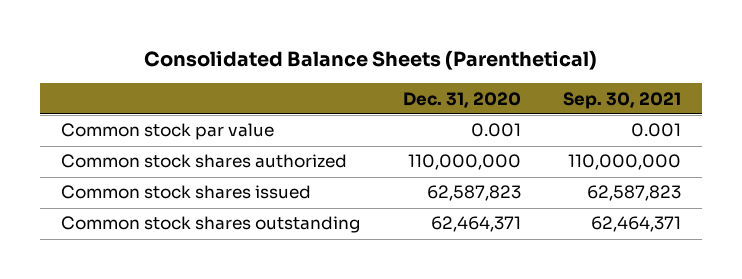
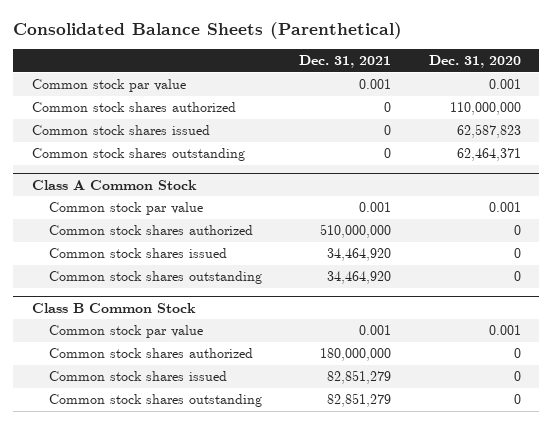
- | Dec. 31, 2020 | Sep. 30, 2021
+ | Dec. 31, 2021 | Dec. 31, 2020
+ Class A Common Stock
+ Common stock par value | 0.001 | 0.001
+ Common stock shares authorized | 510,000,000 | 0
+ Common stock shares issued | 34,464,920 | 0
+ Common stock shares outstanding | 34,464,920 | 0
+ Class B Common Stock
+ Common stock par value | 0.001 | 0.001
+ Common stock shares authorized | 180,000,000 | 0
+ Common stock shares issued | 82,851,279 | 0
+ Common stock shares outstanding | 82,851,279 | 0

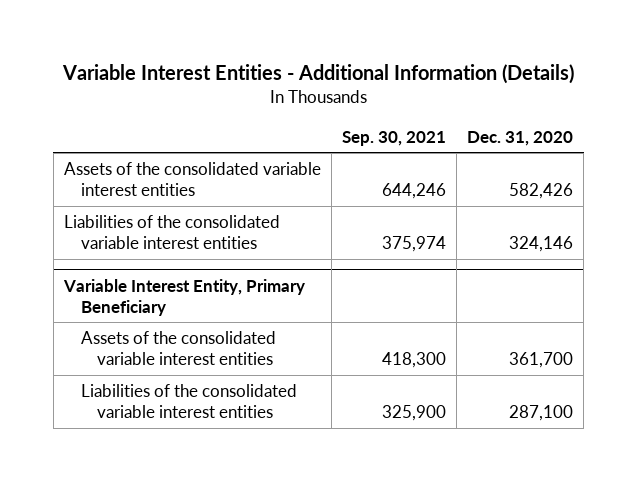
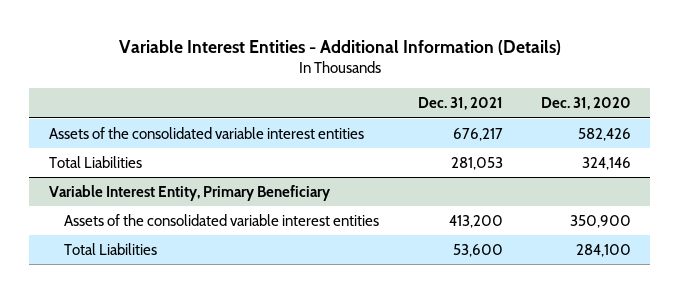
- | Sep. 30, 2021 | Dec. 31, 2020
+ | Dec. 31, 2021 | Dec. 31, 2020
- Liabilities of the consolidated variable interest entities | 375,974 | 324,146
+ Total Liabilities | 281,053 | 324,146
@ Variable Interest Entity, Primary Beneficiary
- Assets of the consolidated variable interest entities | 418,300 | 361,700
- Liabilities of the consolidated variable interest entities | 325,900 | 287,100
+ Assets of the consolidated variable interest entities | 413,200 | 350,900
+ Total Liabilities | 53,600 | 284,100

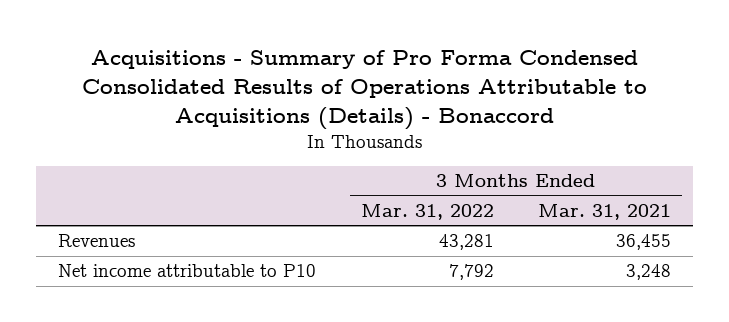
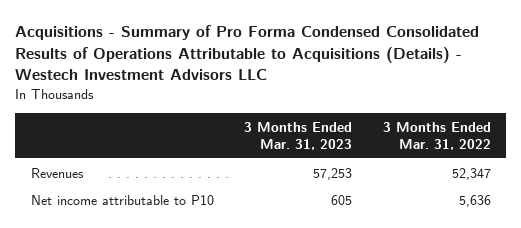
- Acquisitions - Summary of Pro Forma Condensed Consolidated Results of Operations Attributable to Acquisitions (Details) - Bonaccord
+ Acquisitions - Summary of Pro Forma Condensed Consolidated Results of Operations Attributable to Acquisitions (Details) - Westech Investment Advisors LLC
- | 3 Months Ended Mar. 31, 2022 | 3 Months Ended Mar. 31, 2021
+ | 3 Months Ended Mar. 31, 2023 | 3 Months Ended Mar. 31, 2022
- Revenues | 43,281 | 36,455
- Net income attributable to P10 | 7,792 | 3,248
+ Revenues | 57,253 | 52,347
+ Net income attributable to P10 | 605 | 5,636

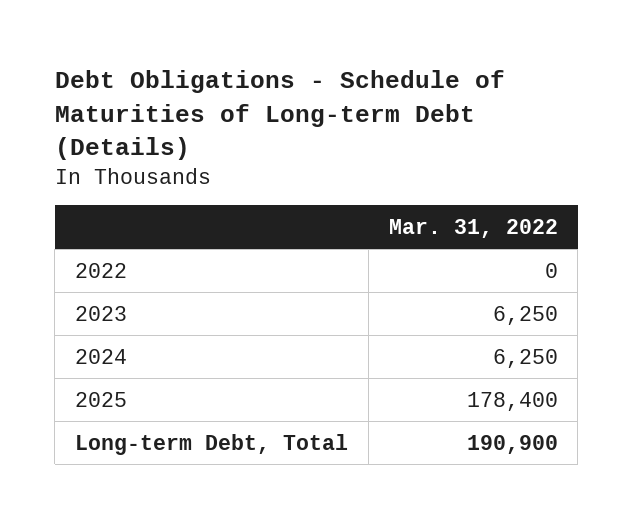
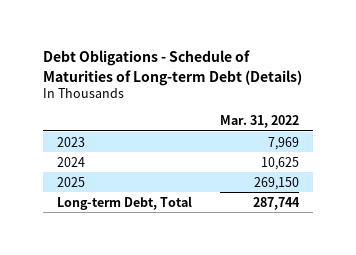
- 2022 | 0
- 2023 | 6,250
- 2024 | 6,250
- 2025 | 178,400
- Long-term Debt, Total | 190,900
+ 2023 | 7,969
+ 2024 | 10,625
+ 2025 | 269,150
+ Long-term Debt, Total | 287,744

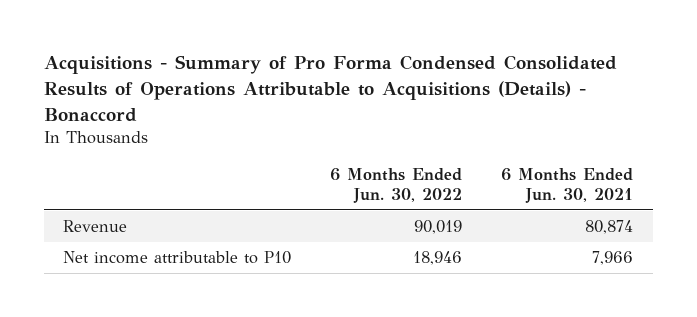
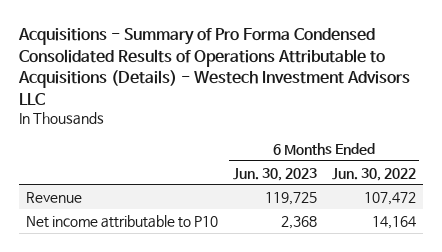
- Acquisitions - Summary of Pro Forma Condensed Consolidated Results of Operations Attributable to Acquisitions (Details) - Bonaccord
+ Acquisitions - Summary of Pro Forma Condensed Consolidated Results of Operations Attributable to Acquisitions (Details) - Westech Investment Advisors LLC
- | 6 Months Ended Jun. 30, 2022 | 6 Months Ended Jun. 30, 2021
+ | 6 Months Ended Jun. 30, 2023 | 6 Months Ended Jun. 30, 2022
- Revenue | 90,019 | 80,874
- Net income attributable to P10 | 18,946 | 7,966
+ Revenue | 119,725 | 107,472
+ Net income attributable to P10 | 2,368 | 14,164

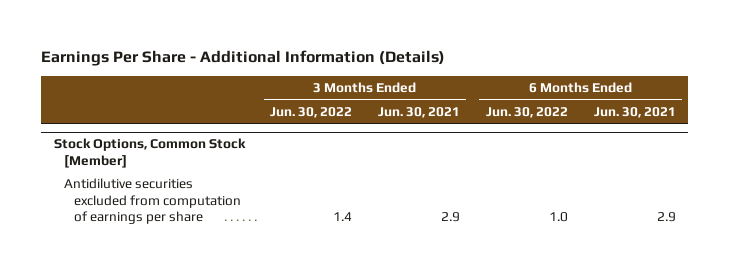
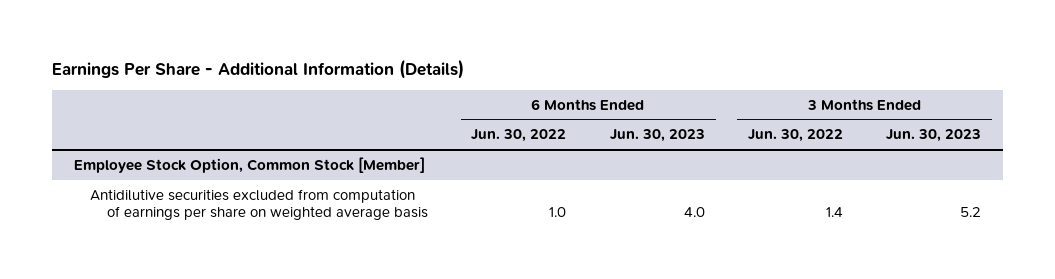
- | 3 Months Ended Jun. 30, 2022 | 3 Months Ended Jun. 30, 2021 | 6 Months Ended Jun. 30, 2022 | 6 Months Ended Jun. 30, 2021
+ | 6 Months Ended Jun. 30, 2022 | 6 Months Ended Jun. 30, 2023 | 3 Months Ended Jun. 30, 2022 | 3 Months Ended Jun. 30, 2023
- Stock Options, Common Stock [Member]
- Antidilutive securities excluded from computation of earnings per share | 1.4 | 2.9 | 1.0 | 2.9
+ Employee Stock Option, Common Stock [Member]
+ Antidilutive securities excluded from computation of earnings per share on weighted average basis | 1.0 | 4.0 | 1.4 | 5.2

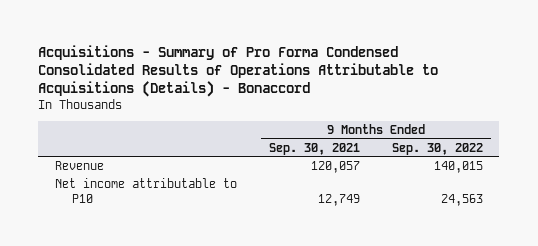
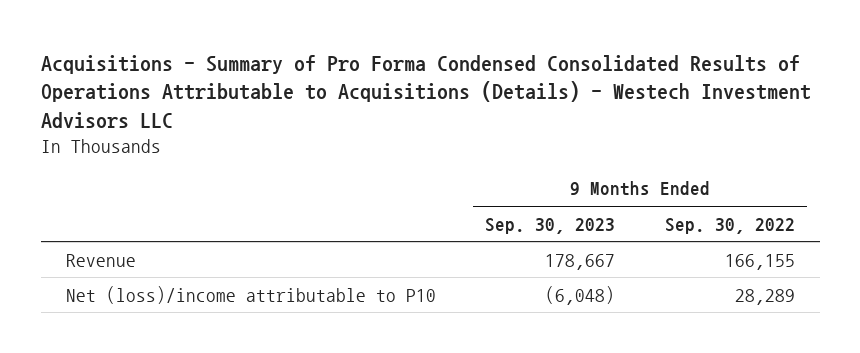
- Acquisitions - Summary of Pro Forma Condensed Consolidated Results of Operations Attributable to Acquisitions (Details) - Bonaccord
+ Acquisitions - Summary of Pro Forma Condensed Consolidated Results of Operations Attributable to Acquisitions (Details) - Westech Investment Advisors LLC
- | 9 Months Ended Sep. 30, 2021 | 9 Months Ended Sep. 30, 2022
+ | 9 Months Ended Sep. 30, 2023 | 9 Months Ended Sep. 30, 2022
- Revenue | 120,057 | 140,015
- Net income attributable to P10 | 12,749 | 24,563
+ Revenue | 178,667 | 166,155
+ Net (loss)/income attributable to P10 | (6,048) | 28,289

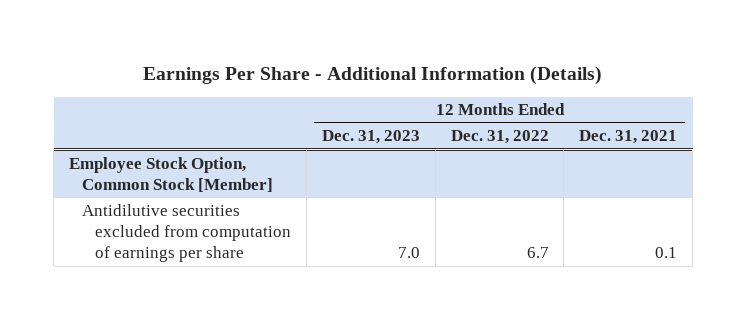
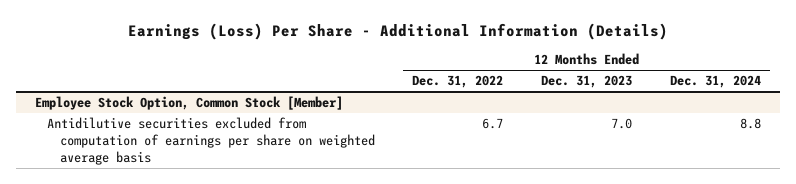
- Earnings Per Share - Additional Information (Details)
+ Earnings (Loss) Per Share - Additional Information (Details)
- | 12 Months Ended Dec. 31, 2023 | 12 Months Ended Dec. 31, 2022 | 12 Months Ended Dec. 31, 2021
+ | 12 Months Ended Dec. 31, 2022 | 12 Months Ended Dec. 31, 2023 | 12 Months Ended Dec. 31, 2024
@ Employee Stock Option, Common Stock [Member]
- Antidilutive securities excluded from computation of earnings per share | 7.0 | 6.7 | 0.1
+ Antidilutive securities excluded from computation of earnings per share on weighted average basis | 6.7 | 7.0 | 8.8

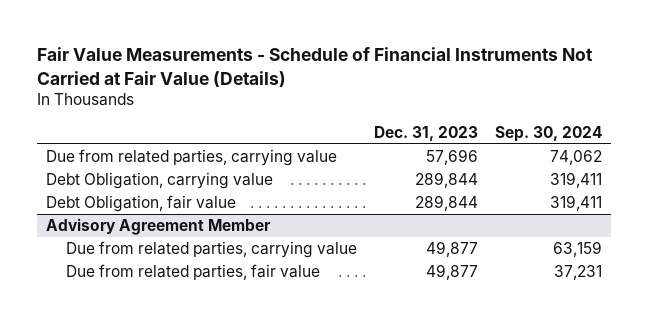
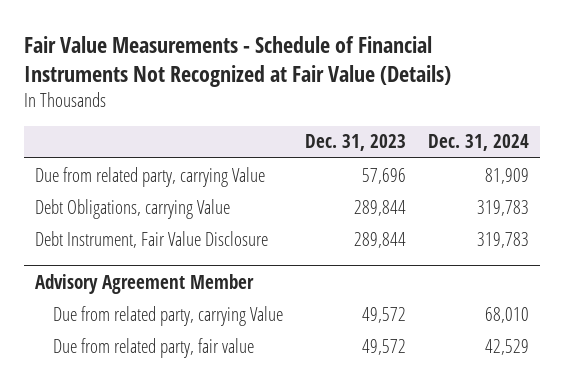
- Fair Value Measurements - Schedule of Financial Instruments Not Carried at Fair Value (Details)
+ Fair Value Measurements - Schedule of Financial Instruments Not Recognized at Fair Value (Details)
- | Dec. 31, 2023 | Sep. 30, 2024
+ | Dec. 31, 2023 | Dec. 31, 2024
- Due from related parties, carrying value | 57,696 | 74,062
- Debt Obligation, carrying value | 289,844 | 319,411
- Debt Obligation, fair value | 289,844 | 319,411
+ Due from related party, carrying Value | 57,696 | 81,909
+ Debt Obligations, carrying Value | 289,844 | 319,783
+ Debt Instrument, Fair Value Disclosure | 289,844 | 319,783
@ Advisory Agreement Member
- Due from related parties, carrying value | 49,877 | 63,159
- Due from related parties, fair value | 49,877 | 37,231
+ Due from related party, carrying Value | 49,572 | 68,010
+ Due from related party, fair value | 49,572 | 42,529

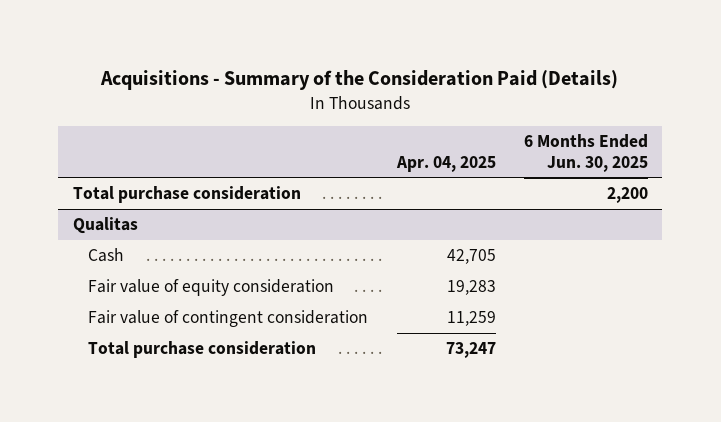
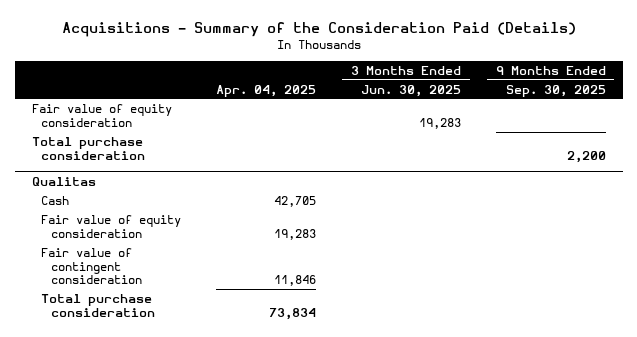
- | Apr. 04, 2025 | 6 Months Ended Jun. 30, 2025
+ | Apr. 04, 2025 | 3 Months Ended Jun. 30, 2025 | 9 Months Ended Sep. 30, 2025
+ Fair value of equity consideration | | 19,283 |
@ Qualitas
- Fair value of contingent consideration | 11,259 |
- Total purchase consideration | 73,247 |
+ Fair value of contingent consideration | 11,846 | |
+ Total purchase consideration | 73,834 | |

